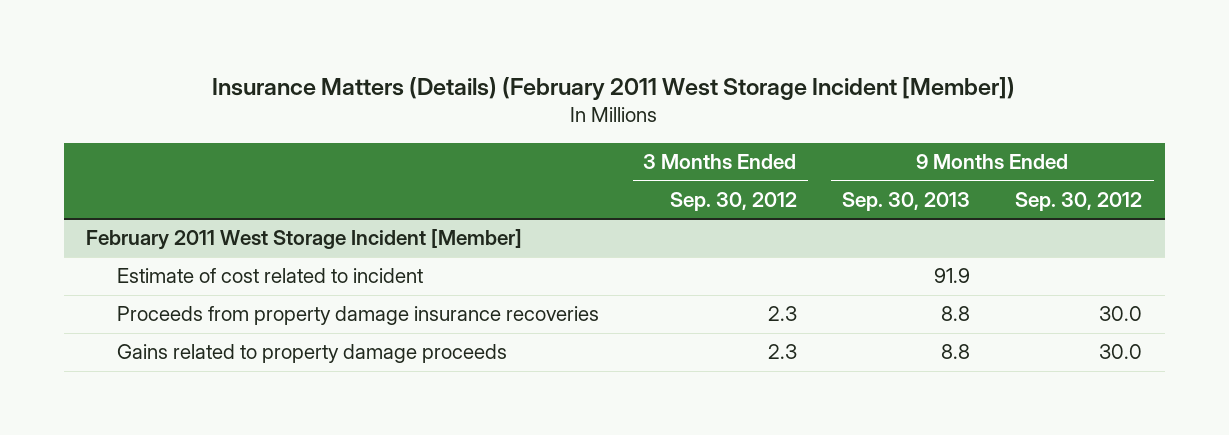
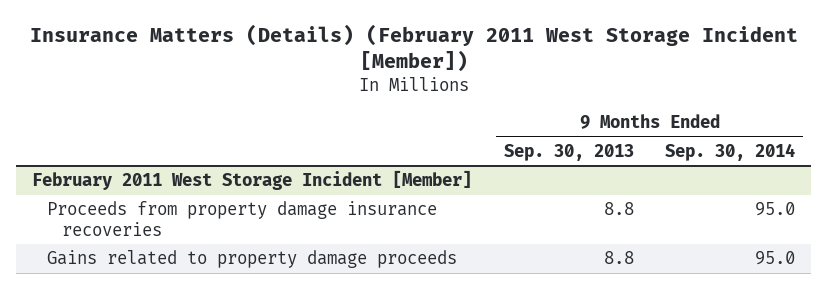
- | 3 Months Ended Sep. 30, 2012 | 9 Months Ended Sep. 30, 2013 | 9 Months Ended Sep. 30, 2012
+ | 9 Months Ended Sep. 30, 2013 | 9 Months Ended Sep. 30, 2014
@ February 2011 West Storage Incident [Member]
- Estimate of cost related to incident | | 91.9 |

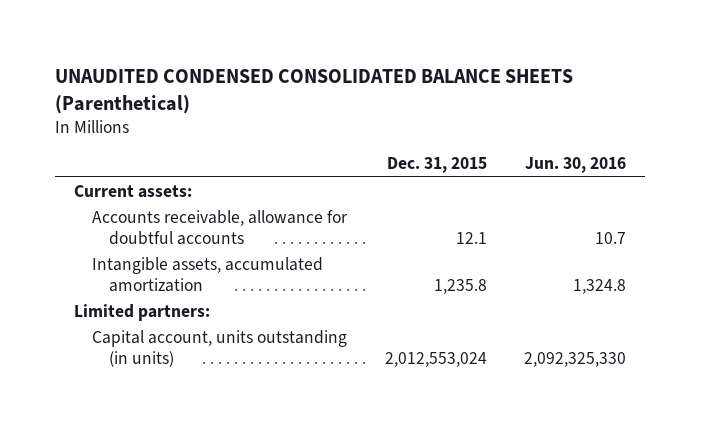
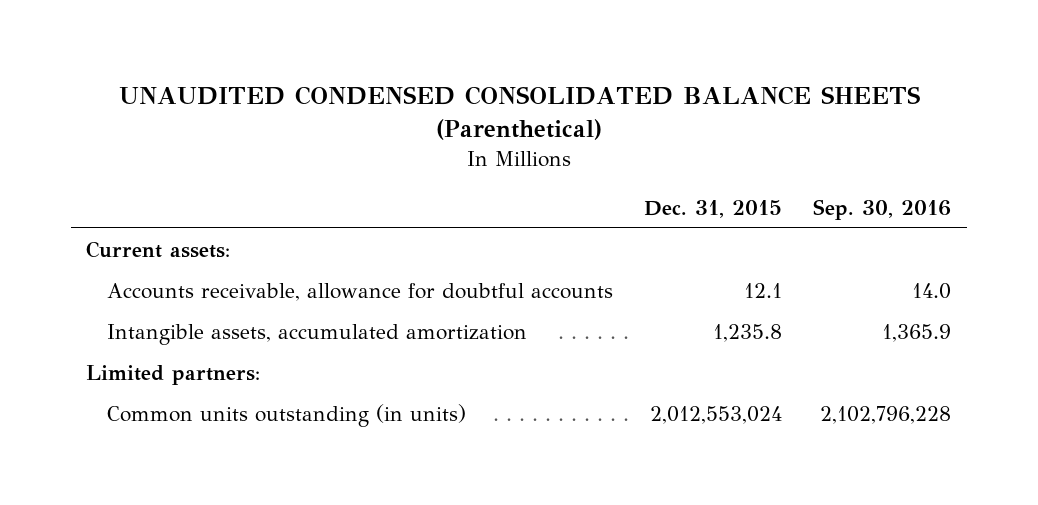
- | Dec. 31, 2015 | Jun. 30, 2016
+ | Dec. 31, 2015 | Sep. 30, 2016
- Capital account, units outstanding (in units) | 2,012,553,024 | 2,092,325,330
+ Common units outstanding (in units) | 2,012,553,024 | 2,102,796,228

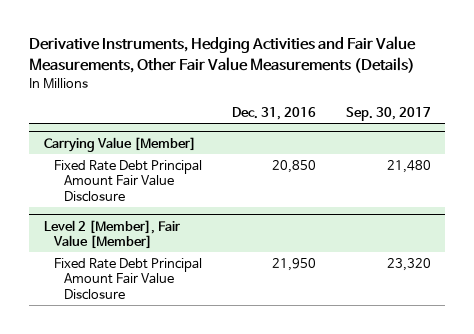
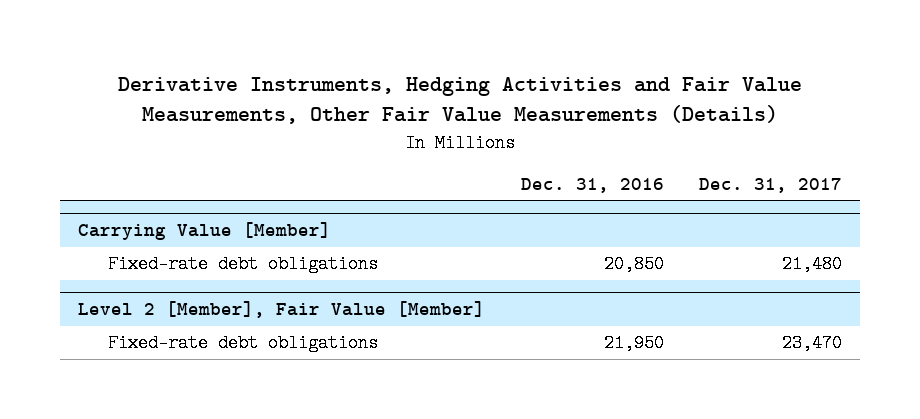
- | Dec. 31, 2016 | Sep. 30, 2017
+ | Dec. 31, 2016 | Dec. 31, 2017
@ Carrying Value [Member]
- Fixed Rate Debt Principal Amount Fair Value Disclosure | 20,850 | 21,480
+ Fixed-rate debt obligations | 20,850 | 21,480
@ Level 2 [Member], Fair Value [Member]
- Fixed Rate Debt Principal Amount Fair Value Disclosure | 21,950 | 23,320
+ Fixed-rate debt obligations | 21,950 | 23,470

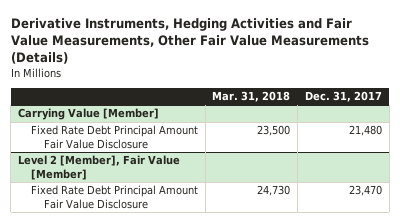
- | Dec. 31, 2016 | Dec. 31, 2017
+ | Mar. 31, 2018 | Dec. 31, 2017
@ Carrying Value [Member]
- Fixed-rate debt obligations | 20,850 | 21,480
+ Fixed Rate Debt Principal Amount Fair Value Disclosure | 23,500 | 21,480
@ Level 2 [Member], Fair Value [Member]
- Fixed-rate debt obligations | 21,950 | 23,470
+ Fixed Rate Debt Principal Amount Fair Value Disclosure | 24,730 | 23,470

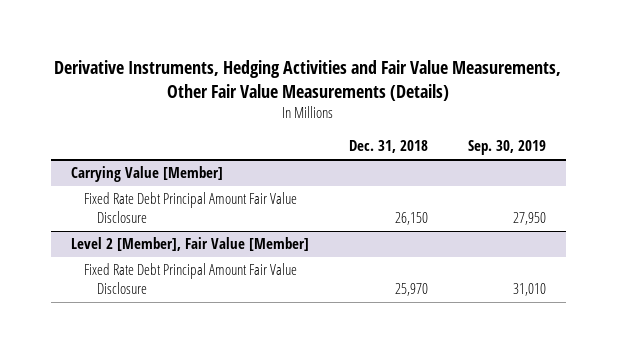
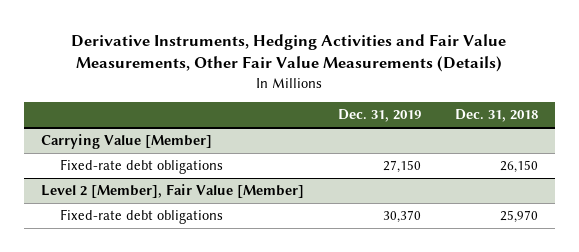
- | Dec. 31, 2018 | Sep. 30, 2019
+ | Dec. 31, 2019 | Dec. 31, 2018
@ Carrying Value [Member]
- Fixed Rate Debt Principal Amount Fair Value Disclosure | 26,150 | 27,950
+ Fixed-rate debt obligations | 27,150 | 26,150
@ Level 2 [Member], Fair Value [Member]
- Fixed Rate Debt Principal Amount Fair Value Disclosure | 25,970 | 31,010
+ Fixed-rate debt obligations | 30,370 | 25,970

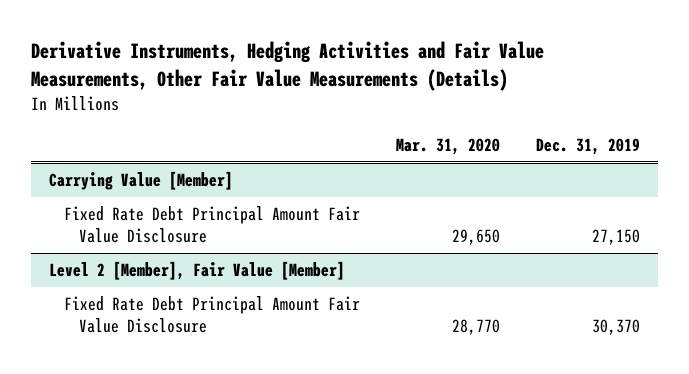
- | Dec. 31, 2019 | Dec. 31, 2018
+ | Mar. 31, 2020 | Dec. 31, 2019
@ Carrying Value [Member]
- Fixed-rate debt obligations | 27,150 | 26,150
+ Fixed Rate Debt Principal Amount Fair Value Disclosure | 29,650 | 27,150
@ Level 2 [Member], Fair Value [Member]
- Fixed-rate debt obligations | 30,370 | 25,970
+ Fixed Rate Debt Principal Amount Fair Value Disclosure | 28,770 | 30,370

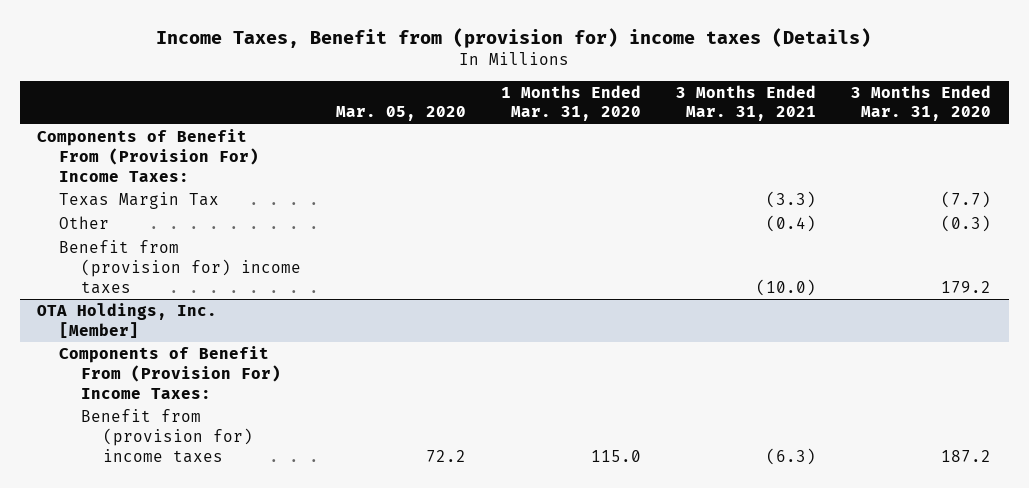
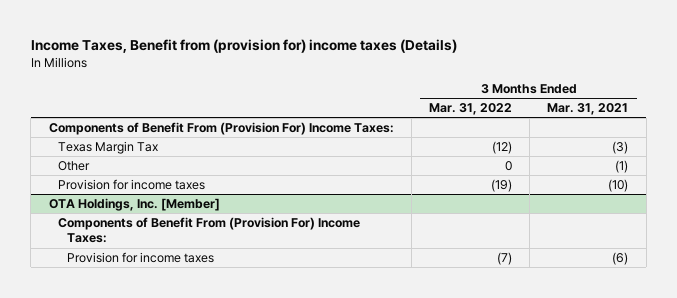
- | Mar. 05, 2020 | 1 Months Ended Mar. 31, 2020 | 3 Months Ended Mar. 31, 2021 | 3 Months Ended Mar. 31, 2020
+ | 3 Months Ended Mar. 31, 2022 | 3 Months Ended Mar. 31, 2021
- Texas Margin Tax | | | (3.3) | (7.7)
- Other | | | (0.4) | (0.3)
- Benefit from (provision for) income taxes | | | (10.0) | 179.2
+ Texas Margin Tax | (12) | (3)
+ Other | 0 | (1)
+ Provision for income taxes | (19) | (10)
@ OTA Holdings, Inc. [Member]
- Benefit from (provision for) income taxes | 72.2 | 115.0 | (6.3) | 187.2
+ Provision for income taxes | (7) | (6)

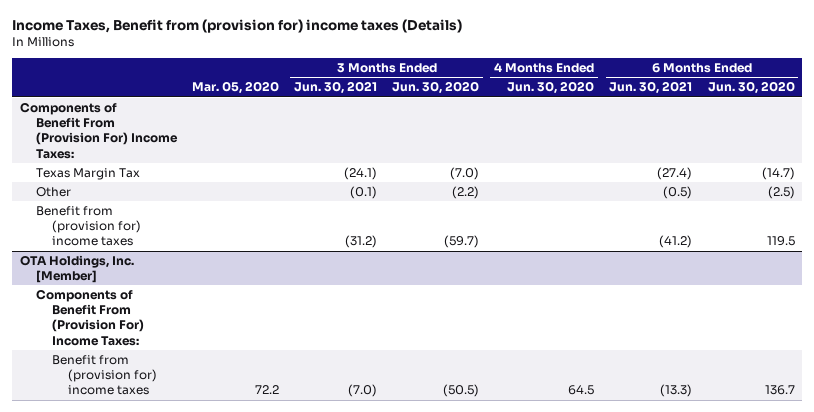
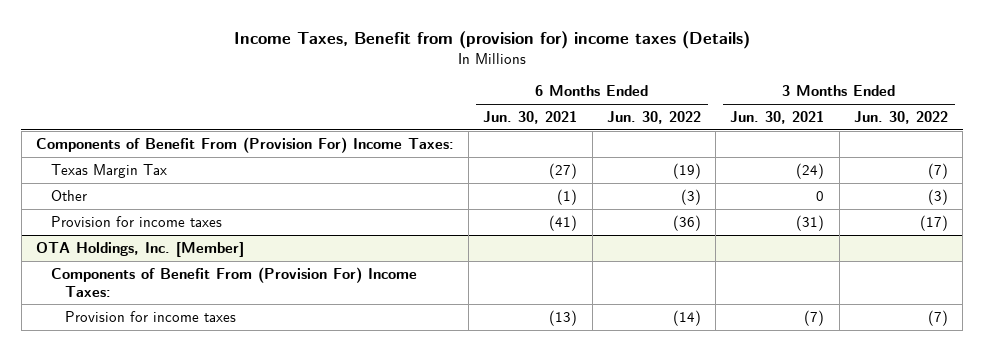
- | Mar. 05, 2020 | 3 Months Ended Jun. 30, 2021 | 3 Months Ended Jun. 30, 2020 | 4 Months Ended Jun. 30, 2020 | 6 Months Ended Jun. 30, 2021 | 6 Months Ended Jun. 30, 2020
+ | 6 Months Ended Jun. 30, 2021 | 6 Months Ended Jun. 30, 2022 | 3 Months Ended Jun. 30, 2021 | 3 Months Ended Jun. 30, 2022
- Texas Margin Tax | | (24.1) | (7.0) | | (27.4) | (14.7)
- Other | | (0.1) | (2.2) | | (0.5) | (2.5)
- Benefit from (provision for) income taxes | | (31.2) | (59.7) | | (41.2) | 119.5
+ Texas Margin Tax | (27) | (19) | (24) | (7)
+ Other | (1) | (3) | 0 | (3)
+ Provision for income taxes | (41) | (36) | (31) | (17)
@ OTA Holdings, Inc. [Member]
- Benefit from (provision for) income taxes | 72.2 | (7.0) | (50.5) | 64.5 | (13.3) | 136.7
+ Provision for income taxes | (13) | (14) | (7) | (7)

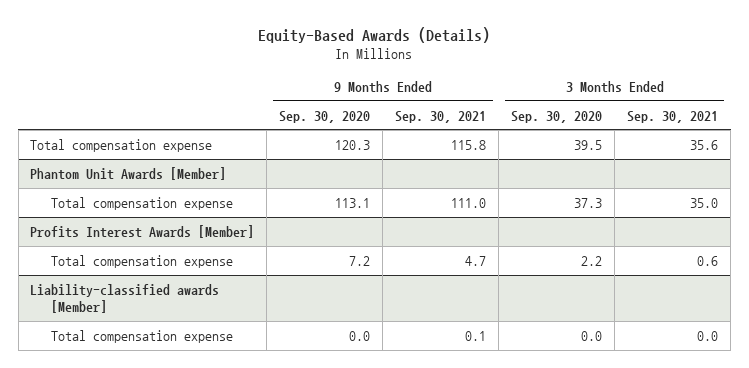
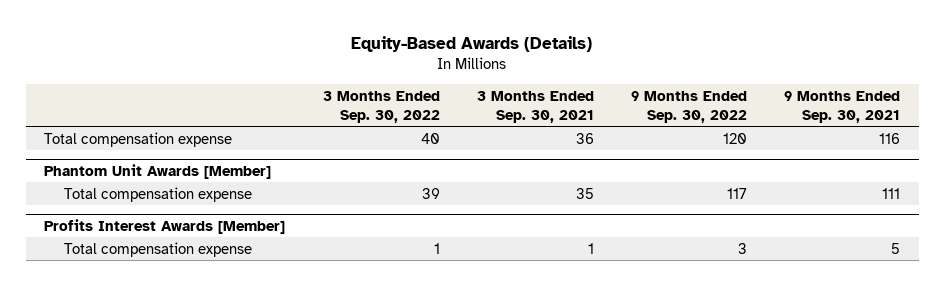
- | 9 Months Ended Sep. 30, 2020 | 9 Months Ended Sep. 30, 2021 | 3 Months Ended Sep. 30, 2020 | 3 Months Ended Sep. 30, 2021
+ | 3 Months Ended Sep. 30, 2022 | 3 Months Ended Sep. 30, 2021 | 9 Months Ended Sep. 30, 2022 | 9 Months Ended Sep. 30, 2021
- Total compensation expense | 120.3 | 115.8 | 39.5 | 35.6
+ Total compensation expense | 40 | 36 | 120 | 116
@ Phantom Unit Awards [Member]
- Total compensation expense | 113.1 | 111.0 | 37.3 | 35.0
+ Total compensation expense | 39 | 35 | 117 | 111
@ Profits Interest Awards [Member]
- Total compensation expense | 7.2 | 4.7 | 2.2 | 0.6
- Liability-classified awards [Member]
- Total compensation expense | 0.0 | 0.1 | 0.0 | 0.0
@ Profits Interest Awards [Member]
+ Total compensation expense | 1 | 1 | 3 | 5

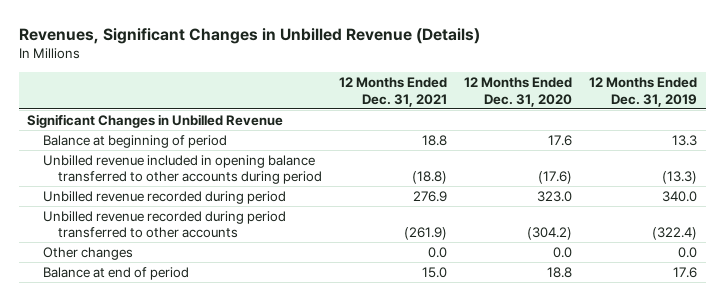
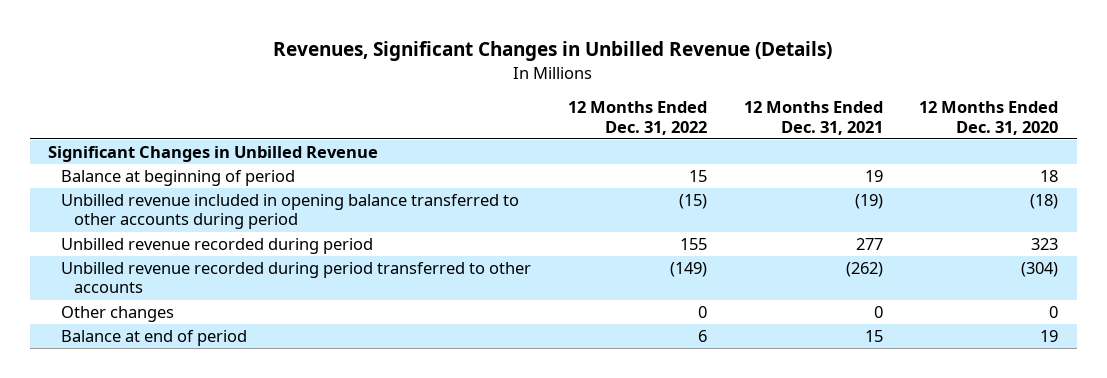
- | 12 Months Ended Dec. 31, 2021 | 12 Months Ended Dec. 31, 2020 | 12 Months Ended Dec. 31, 2019
+ | 12 Months Ended Dec. 31, 2022 | 12 Months Ended Dec. 31, 2021 | 12 Months Ended Dec. 31, 2020
- Balance at beginning of period | 18.8 | 17.6 | 13.3
- Unbilled revenue included in opening balance transferred to other accounts during period | (18.8) | (17.6) | (13.3)
- Unbilled revenue recorded during period | 276.9 | 323.0 | 340.0
- Unbilled revenue recorded during period transferred to other accounts | (261.9) | (304.2) | (322.4)
- Other changes | 0.0 | 0.0 | 0.0
- Balance at end of period | 15.0 | 18.8 | 17.6
+ Balance at beginning of period | 15 | 19 | 18
+ Unbilled revenue included in opening balance transferred to other accounts during period | (15) | (19) | (18)
+ Unbilled revenue recorded during period | 155 | 277 | 323
+ Unbilled revenue recorded during period transferred to other accounts | (149) | (262) | (304)
+ Other changes | 0 | 0 | 0
+ Balance at end of period | 6 | 15 | 19

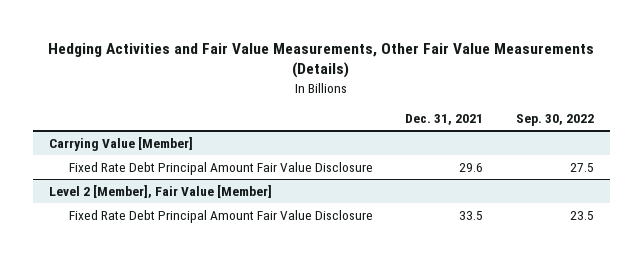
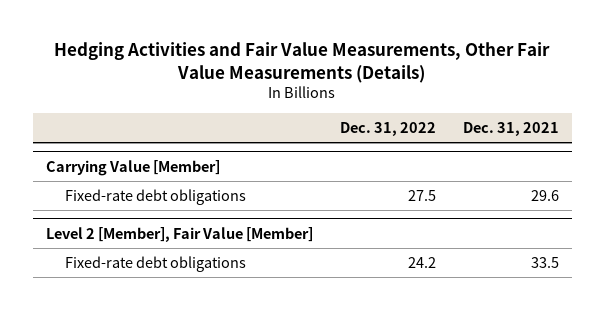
- | Dec. 31, 2021 | Sep. 30, 2022
+ | Dec. 31, 2022 | Dec. 31, 2021
@ Carrying Value [Member]
- Fixed Rate Debt Principal Amount Fair Value Disclosure | 29.6 | 27.5
+ Fixed-rate debt obligations | 27.5 | 29.6
@ Level 2 [Member], Fair Value [Member]
- Fixed Rate Debt Principal Amount Fair Value Disclosure | 33.5 | 23.5
+ Fixed-rate debt obligations | 24.2 | 33.5

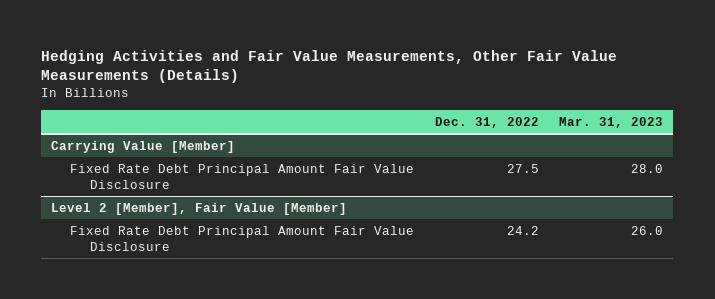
- | Dec. 31, 2022 | Dec. 31, 2021
+ | Dec. 31, 2022 | Mar. 31, 2023
@ Carrying Value [Member]
- Fixed-rate debt obligations | 27.5 | 29.6
+ Fixed Rate Debt Principal Amount Fair Value Disclosure | 27.5 | 28.0
@ Level 2 [Member], Fair Value [Member]
- Fixed-rate debt obligations | 24.2 | 33.5
+ Fixed Rate Debt Principal Amount Fair Value Disclosure | 24.2 | 26.0

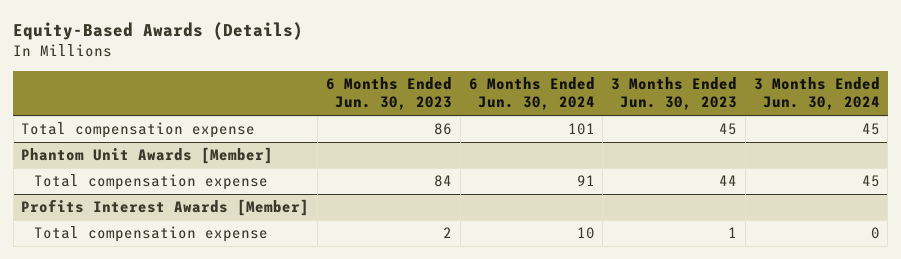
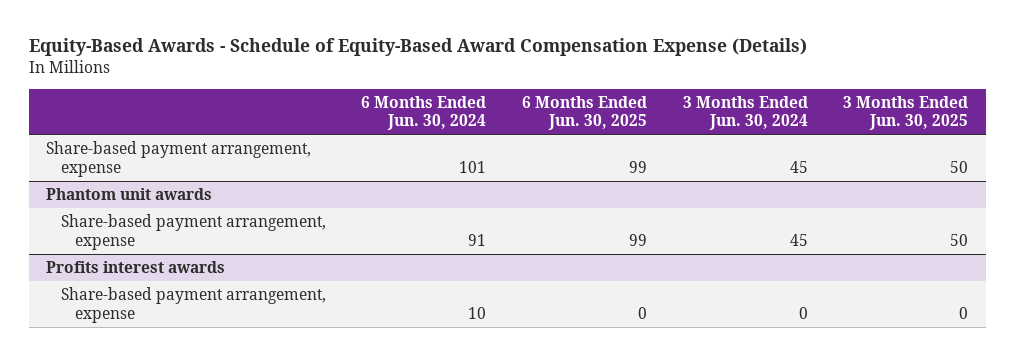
- Equity-Based Awards (Details)
+ Equity-Based Awards - Schedule of Equity-Based Award Compensation Expense (Details)
- | 6 Months Ended Jun. 30, 2023 | 6 Months Ended Jun. 30, 2024 | 3 Months Ended Jun. 30, 2023 | 3 Months Ended Jun. 30, 2024
+ | 6 Months Ended Jun. 30, 2024 | 6 Months Ended Jun. 30, 2025 | 3 Months Ended Jun. 30, 2024 | 3 Months Ended Jun. 30, 2025
- Total compensation expense | 86 | 101 | 45 | 45
- Phantom Unit Awards [Member]
- Total compensation expense | 84 | 91 | 44 | 45
- Profits Interest Awards [Member]
- Total compensation expense | 2 | 10 | 1 | 0
+ Share-based payment arrangement, expense | 101 | 99 | 45 | 50
+ Phantom unit awards
+ Share-based payment arrangement, expense | 91 | 99 | 45 | 50
+ Profits interest awards
+ Share-based payment arrangement, expense | 10 | 0 | 0 | 0

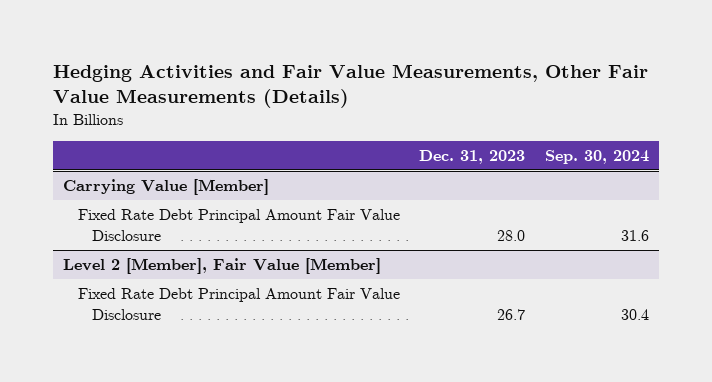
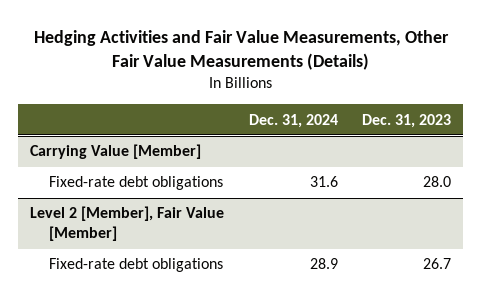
- | Dec. 31, 2023 | Sep. 30, 2024
+ | Dec. 31, 2024 | Dec. 31, 2023
@ Carrying Value [Member]
- Fixed Rate Debt Principal Amount Fair Value Disclosure | 28.0 | 31.6
+ Fixed-rate debt obligations | 31.6 | 28.0
@ Level 2 [Member], Fair Value [Member]
- Fixed Rate Debt Principal Amount Fair Value Disclosure | 26.7 | 30.4
+ Fixed-rate debt obligations | 28.9 | 26.7

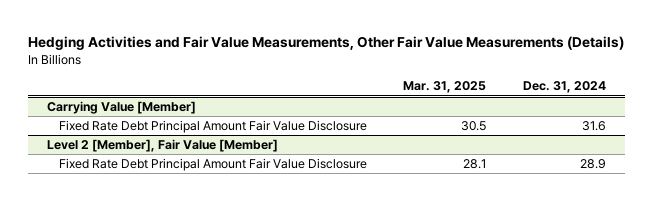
- | Dec. 31, 2024 | Dec. 31, 2023
+ | Mar. 31, 2025 | Dec. 31, 2024
@ Carrying Value [Member]
- Fixed-rate debt obligations | 31.6 | 28.0
+ Fixed Rate Debt Principal Amount Fair Value Disclosure | 30.5 | 31.6
@ Level 2 [Member], Fair Value [Member]
- Fixed-rate debt obligations | 28.9 | 26.7
+ Fixed Rate Debt Principal Amount Fair Value Disclosure | 28.1 | 28.9

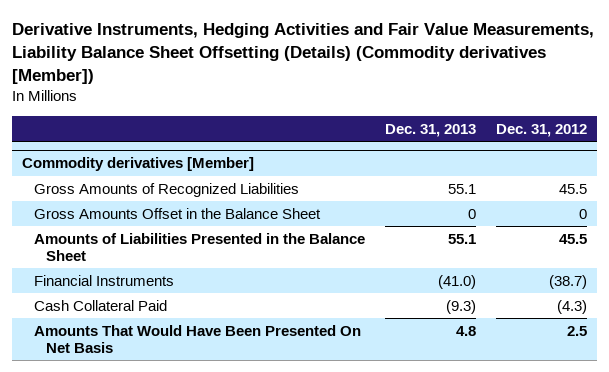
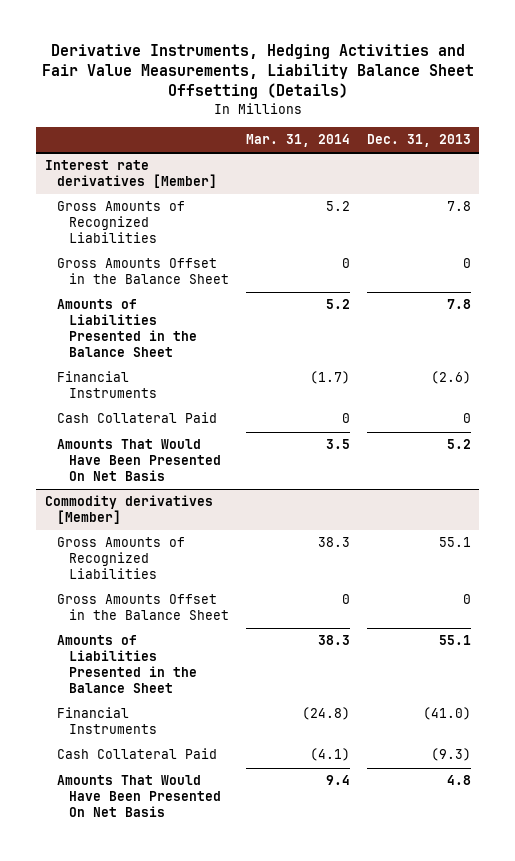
- Derivative Instruments, Hedging Activities and Fair Value Measurements, Liability Balance Sheet Offsetting (Details) (Commodity derivatives [Member])
+ Derivative Instruments, Hedging Activities and Fair Value Measurements, Liability Balance Sheet Offsetting (Details)
- | Dec. 31, 2013 | Dec. 31, 2012
+ | Mar. 31, 2014 | Dec. 31, 2013
+ Interest rate derivatives [Member]
+ Gross Amounts of Recognized Liabilities | 5.2 | 7.8
+ Gross Amounts Offset in the Balance Sheet | 0 | 0
+ Amounts of Liabilities Presented in the Balance Sheet | 5.2 | 7.8
+ Financial Instruments | (1.7) | (2.6)
+ Cash Collateral Paid | 0 | 0
+ Amounts That Would Have Been Presented On Net Basis | 3.5 | 5.2

